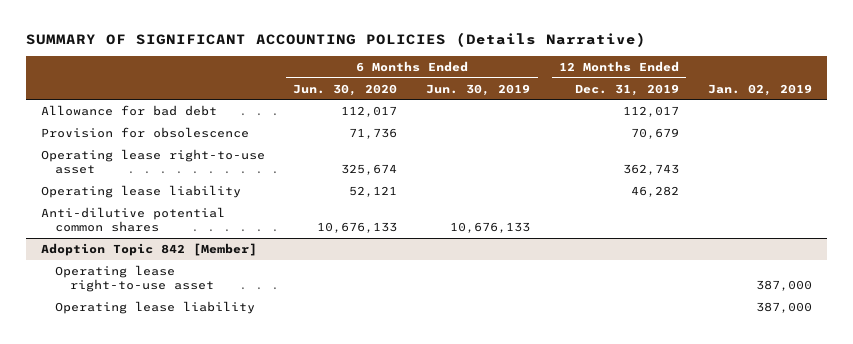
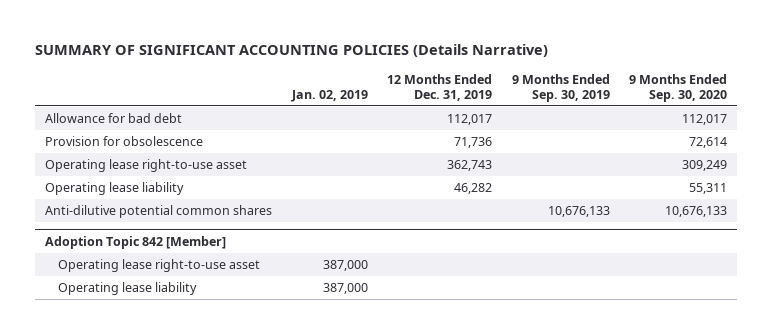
- | 6 Months Ended Jun. 30, 2020 | 6 Months Ended Jun. 30, 2019 | 12 Months Ended Dec. 31, 2019 | Jan. 02, 2019
+ | Jan. 02, 2019 | 12 Months Ended Dec. 31, 2019 | 9 Months Ended Sep. 30, 2019 | 9 Months Ended Sep. 30, 2020
- Provision for obsolescence | 71,736 | | 70,679 |
+ Provision for obsolescence | | 71,736 | | 72,614

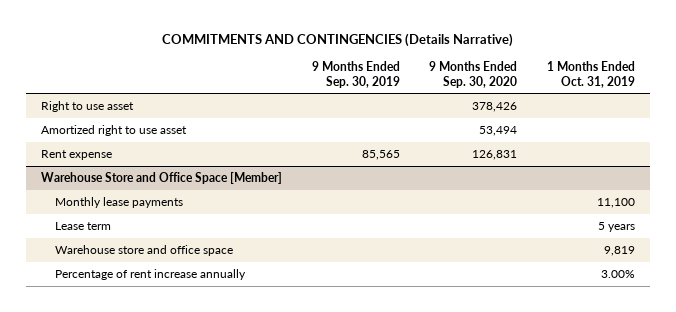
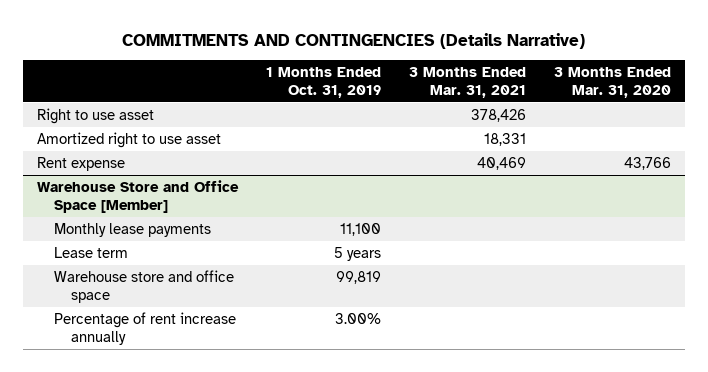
- | 9 Months Ended Sep. 30, 2019 | 9 Months Ended Sep. 30, 2020 | 1 Months Ended Oct. 31, 2019
+ | 1 Months Ended Oct. 31, 2019 | 3 Months Ended Mar. 31, 2021 | 3 Months Ended Mar. 31, 2020
@ Warehouse Store and Office Space [Member]
- Warehouse store and office space | | | 9,819
+ Warehouse store and office space | 99,819 | |

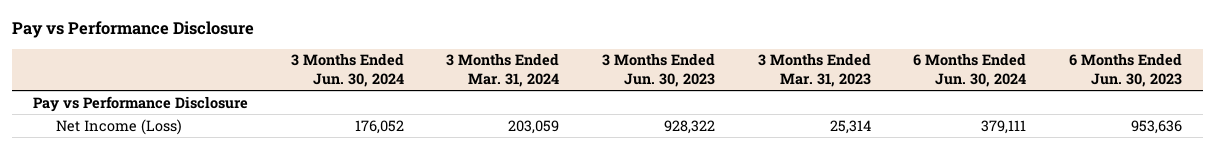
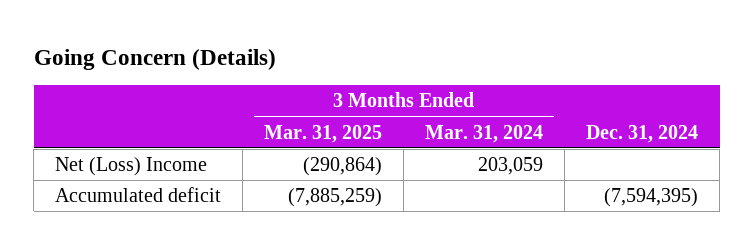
- Pay vs Performance Disclosure
+ Going Concern (Details)
- | 3 Months Ended Jun. 30, 2024 | 3 Months Ended Mar. 31, 2024 | 3 Months Ended Jun. 30, 2023 | 3 Months Ended Mar. 31, 2023 | 6 Months Ended Jun. 30, 2024 | 6 Months Ended Jun. 30, 2023
+ | 3 Months Ended Mar. 31, 2025 | 3 Months Ended Mar. 31, 2024 | Dec. 31, 2024
- Pay vs Performance Disclosure
- Net Income (Loss) | 176,052 | 203,059 | 928,322 | 25,314 | 379,111 | 953,636
+ Net (Loss) Income | (290,864) | 203,059 |
+ Accumulated deficit | (7,885,259) | | (7,594,395)

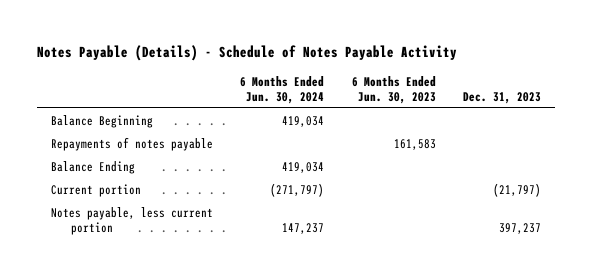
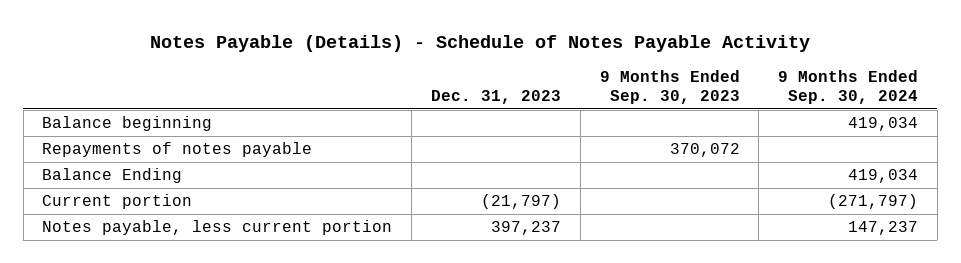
- | 6 Months Ended Jun. 30, 2024 | 6 Months Ended Jun. 30, 2023 | Dec. 31, 2023
+ | Dec. 31, 2023 | 9 Months Ended Sep. 30, 2023 | 9 Months Ended Sep. 30, 2024
- Balance Beginning | 419,034 | |
+ Balance beginning | | | 419,034

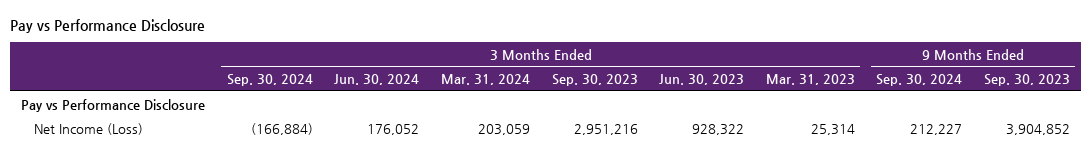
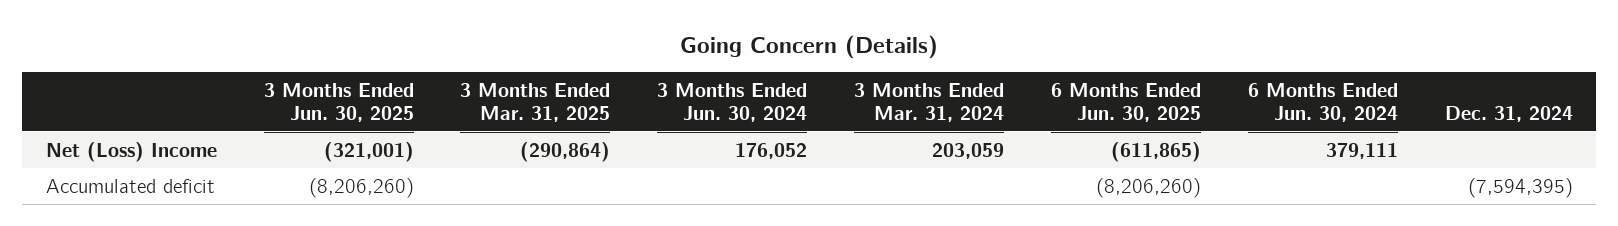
- Pay vs Performance Disclosure
+ Going Concern (Details)
- | 3 Months Ended Sep. 30, 2024 | 3 Months Ended Jun. 30, 2024 | 3 Months Ended Mar. 31, 2024 | 3 Months Ended Sep. 30, 2023 | 3 Months Ended Jun. 30, 2023 | 3 Months Ended Mar. 31, 2023 | 9 Months Ended Sep. 30, 2024 | 9 Months Ended Sep. 30, 2023
+ | 3 Months Ended Jun. 30, 2025 | 3 Months Ended Mar. 31, 2025 | 3 Months Ended Jun. 30, 2024 | 3 Months Ended Mar. 31, 2024 | 6 Months Ended Jun. 30, 2025 | 6 Months Ended Jun. 30, 2024 | Dec. 31, 2024
- Pay vs Performance Disclosure
- Net Income (Loss) | (166,884) | 176,052 | 203,059 | 2,951,216 | 928,322 | 25,314 | 212,227 | 3,904,852
+ Net (Loss) Income | (321,001) | (290,864) | 176,052 | 203,059 | (611,865) | 379,111 |
+ Accumulated deficit | (8,206,260) | | | | (8,206,260) | | (7,594,395)

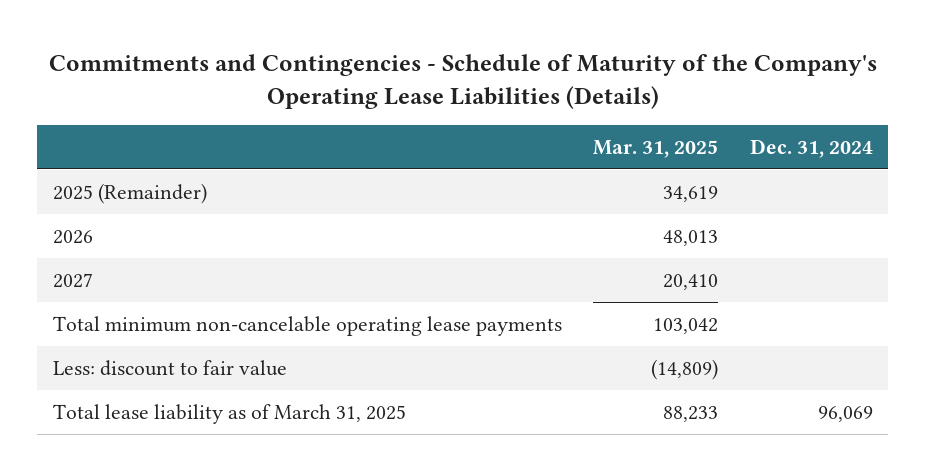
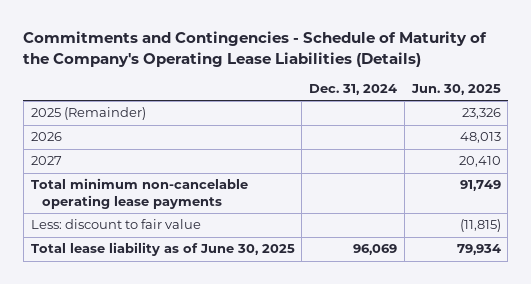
- | Mar. 31, 2025 | Dec. 31, 2024
+ | Dec. 31, 2024 | Jun. 30, 2025
- Total lease liability as of March 31, 2025 | 88,233 | 96,069
+ Total lease liability as of June 30, 2025 | 96,069 | 79,934

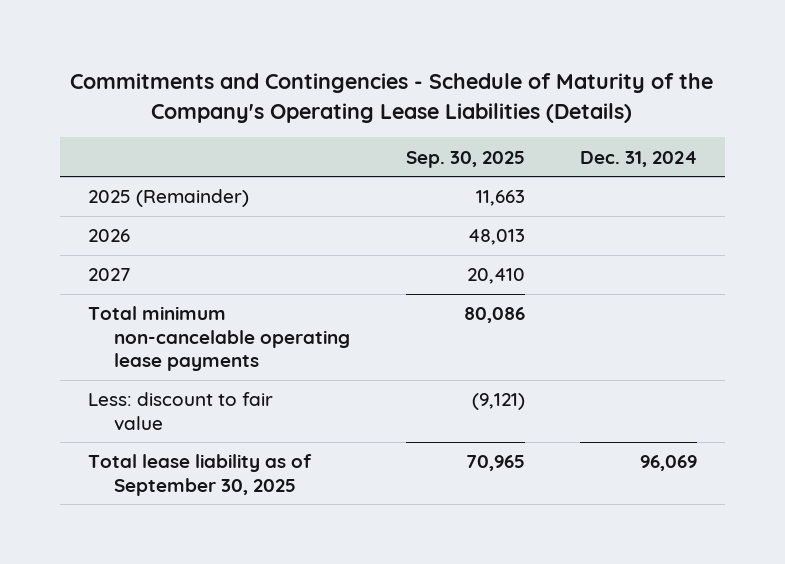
- | Dec. 31, 2024 | Jun. 30, 2025
+ | Sep. 30, 2025 | Dec. 31, 2024
- Total lease liability as of June 30, 2025 | 96,069 | 79,934
+ Total lease liability as of September 30, 2025 | 70,965 | 96,069

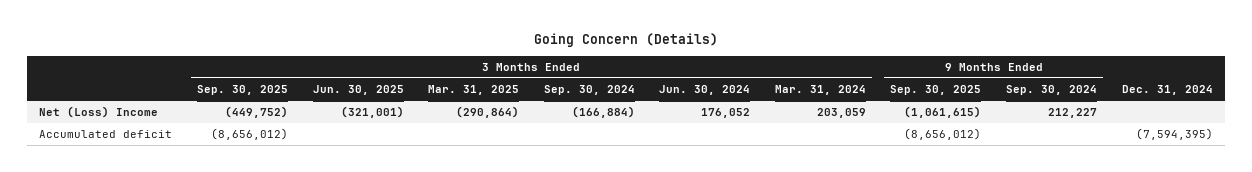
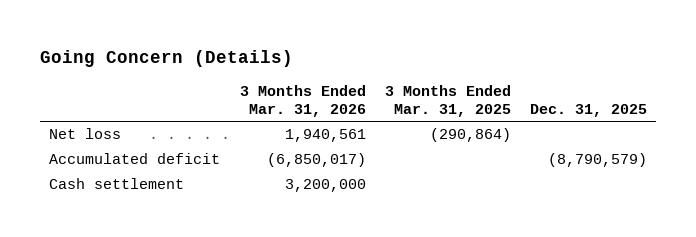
- | 3 Months Ended Sep. 30, 2025 | 3 Months Ended Jun. 30, 2025 | 3 Months Ended Mar. 31, 2025 | 3 Months Ended Sep. 30, 2024 | 3 Months Ended Jun. 30, 2024 | 3 Months Ended Mar. 31, 2024 | 9 Months Ended Sep. 30, 2025 | 9 Months Ended Sep. 30, 2024 | Dec. 31, 2024
+ | 3 Months Ended Mar. 31, 2026 | 3 Months Ended Mar. 31, 2025 | Dec. 31, 2025
- Net (Loss) Income | (449,752) | (321,001) | (290,864) | (166,884) | 176,052 | 203,059 | (1,061,615) | 212,227 |
+ Net loss | 1,940,561 | (290,864) |
+ Cash settlement | 3,200,000 | |

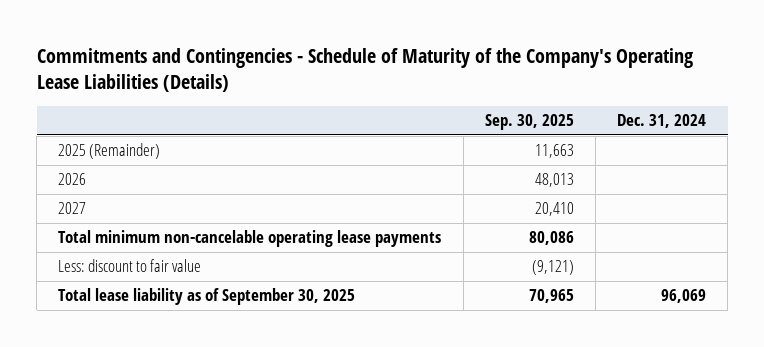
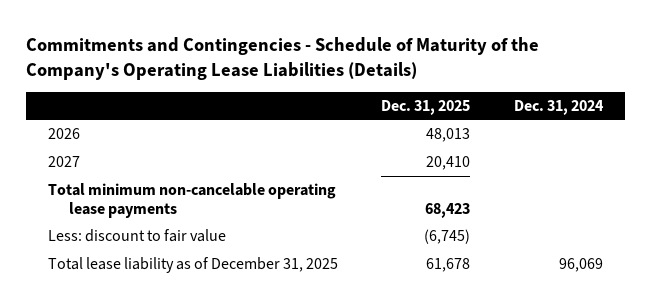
- | Sep. 30, 2025 | Dec. 31, 2024
+ | Dec. 31, 2025 | Dec. 31, 2024
- 2025 (Remainder) | 11,663 |
- Total lease liability as of September 30, 2025 | 70,965 | 96,069
+ Total lease liability as of December 31, 2025 | 61,678 | 96,069

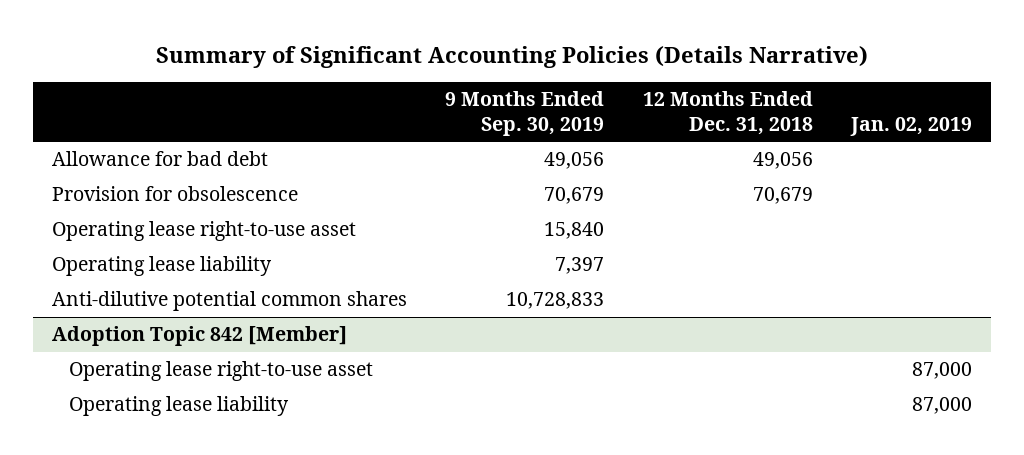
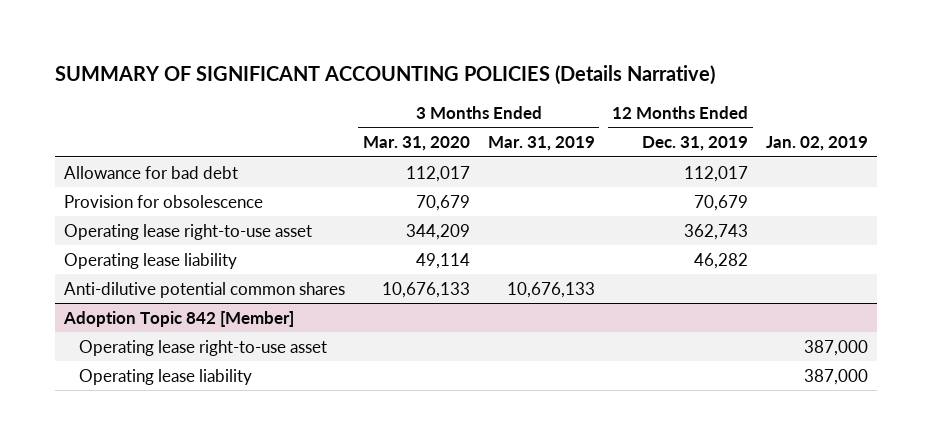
- Summary of Significant Accounting Policies (Details Narrative)
+ SUMMARY OF SIGNIFICANT ACCOUNTING POLICIES (Details Narrative)
- | 9 Months Ended Sep. 30, 2019 | 12 Months Ended Dec. 31, 2018 | Jan. 02, 2019
+ | 3 Months Ended Mar. 31, 2020 | 3 Months Ended Mar. 31, 2019 | 12 Months Ended Dec. 31, 2019 | Jan. 02, 2019
@ Adoption Topic 842 [Member]
- Operating lease right-to-use asset | | | 87,000
- Operating lease liability | | | 87,000
+ Operating lease right-to-use asset | | | | 387,000
+ Operating lease liability | | | | 387,000

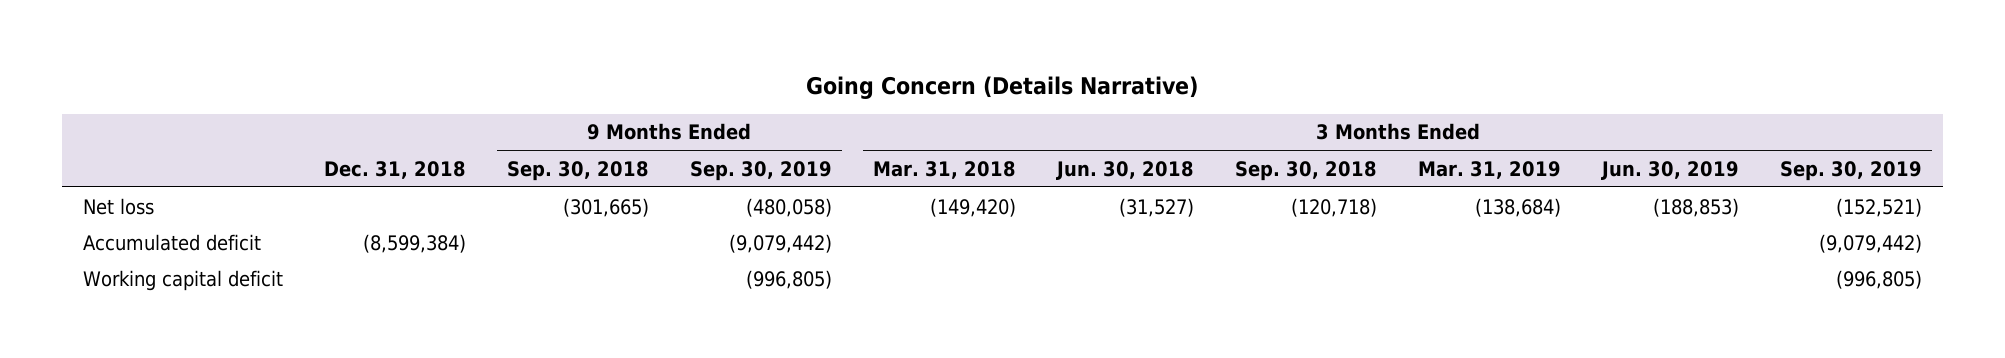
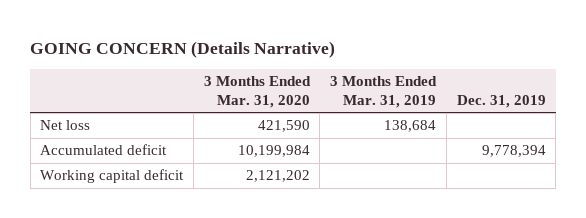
- Going Concern (Details Narrative)
+ GOING CONCERN (Details Narrative)
- | Dec. 31, 2018 | 9 Months Ended Sep. 30, 2018 | 9 Months Ended Sep. 30, 2019 | 3 Months Ended Mar. 31, 2018 | 3 Months Ended Jun. 30, 2018 | 3 Months Ended Sep. 30, 2018 | 3 Months Ended Mar. 31, 2019 | 3 Months Ended Jun. 30, 2019 | 3 Months Ended Sep. 30, 2019
+ | 3 Months Ended Mar. 31, 2020 | 3 Months Ended Mar. 31, 2019 | Dec. 31, 2019
- Net loss | | (301,665) | (480,058) | (149,420) | (31,527) | (120,718) | (138,684) | (188,853) | (152,521)
+ Net loss | 421,590 | 138,684 |

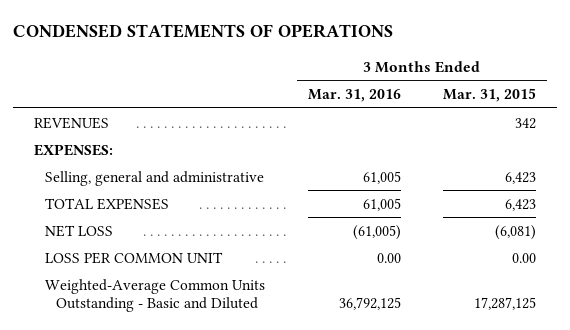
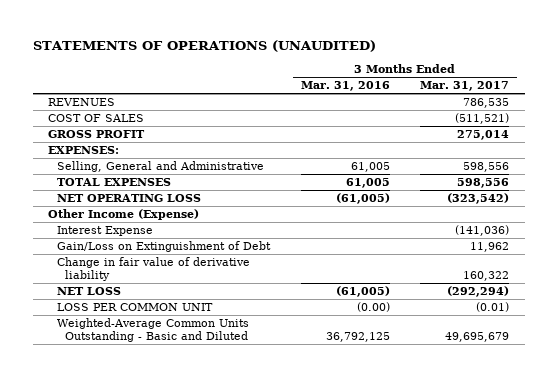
- CONDENSED STATEMENTS OF OPERATIONS
+ STATEMENTS OF OPERATIONS (UNAUDITED)
- | 3 Months Ended Mar. 31, 2016 | 3 Months Ended Mar. 31, 2015
+ | 3 Months Ended Mar. 31, 2016 | 3 Months Ended Mar. 31, 2017
+ COST OF SALES | | (511,521)
+ GROSS PROFIT | | 275,014
- Selling, general and administrative | 61,005 | 6,423
+ Selling, General and Administrative | 61,005 | 598,556
+ NET OPERATING LOSS | (61,005) | (323,542)
+ Other Income (Expense)
+ Interest Expense | | (141,036)
+ Gain/Loss on Extinguishment of Debt | | 11,962
+ Change in fair value of derivative liability | | 160,322
- LOSS PER COMMON UNIT | 0.00 | 0.00
+ LOSS PER COMMON UNIT | (0.00) | (0.01)

